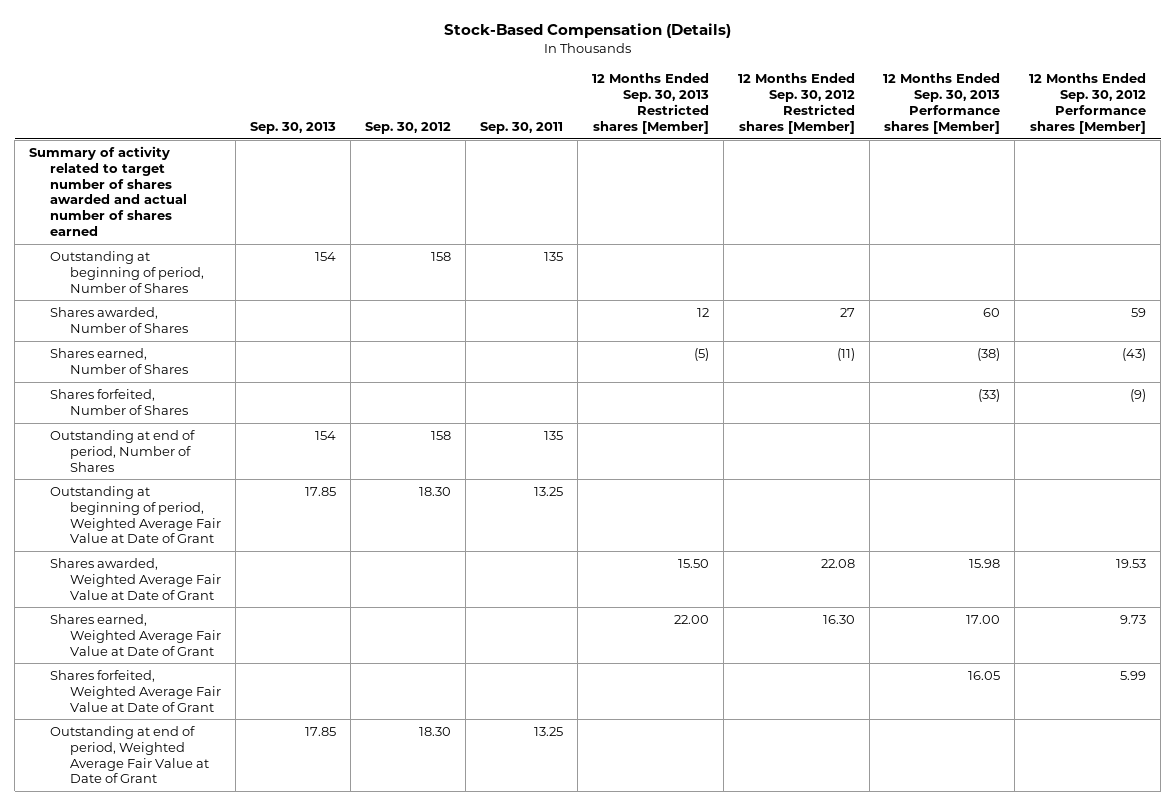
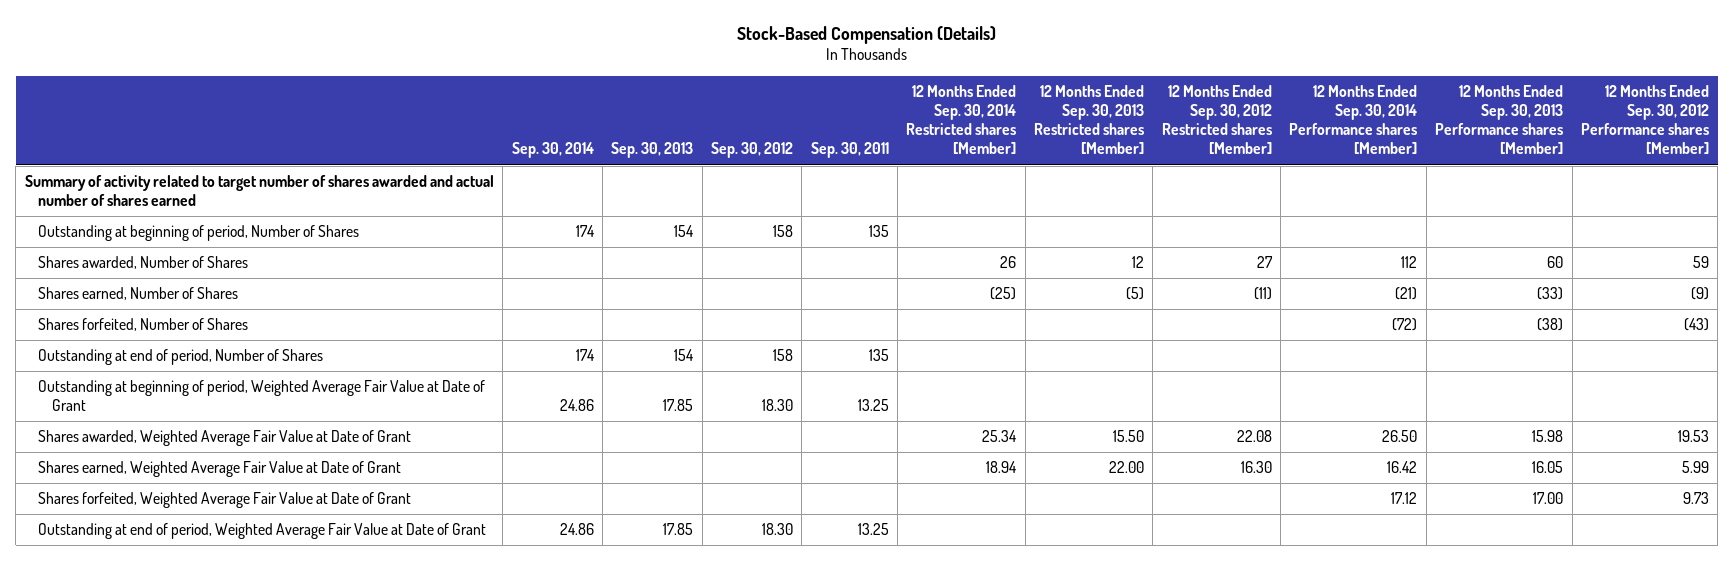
- | Sep. 30, 2013 | Sep. 30, 2012 | Sep. 30, 2011 | 12 Months Ended Sep. 30, 2013 Restricted shares [Member] | 12 Months Ended Sep. 30, 2012 Restricted shares [Member] | 12 Months Ended Sep. 30, 2013 Performance shares [Member] | 12 Months Ended Sep. 30, 2012 Performance shares [Member]
+ | Sep. 30, 2014 | Sep. 30, 2013 | Sep. 30, 2012 | Sep. 30, 2011 | 12 Months Ended Sep. 30, 2014 Restricted shares [Member] | 12 Months Ended Sep. 30, 2013 Restricted shares [Member] | 12 Months Ended Sep. 30, 2012 Restricted shares [Member] | 12 Months Ended Sep. 30, 2014 Performance shares [Member] | 12 Months Ended Sep. 30, 2013 Performance shares [Member] | 12 Months Ended Sep. 30, 2012 Performance shares [Member]
- Shares earned, Number of Shares | | | | (5) | (11) | (38) | (43)
- Shares forfeited, Number of Shares | | | | | | (33) | (9)
+ Shares earned, Number of Shares | | | | | (25) | (5) | (11) | (21) | (33) | (9)
+ Shares forfeited, Number of Shares | | | | | | | | (72) | (38) | (43)
- Shares earned, Weighted Average Fair Value at Date of Grant | | | | 22.00 | 16.30 | 17.00 | 9.73
- Shares forfeited, Weighted Average Fair Value at Date of Grant | | | | | | 16.05 | 5.99
+ Shares earned, Weighted Average Fair Value at Date of Grant | | | | | 18.94 | 22.00 | 16.30 | 16.42 | 16.05 | 5.99
+ Shares forfeited, Weighted Average Fair Value at Date of Grant | | | | | | | | 17.12 | 17.00 | 9.73

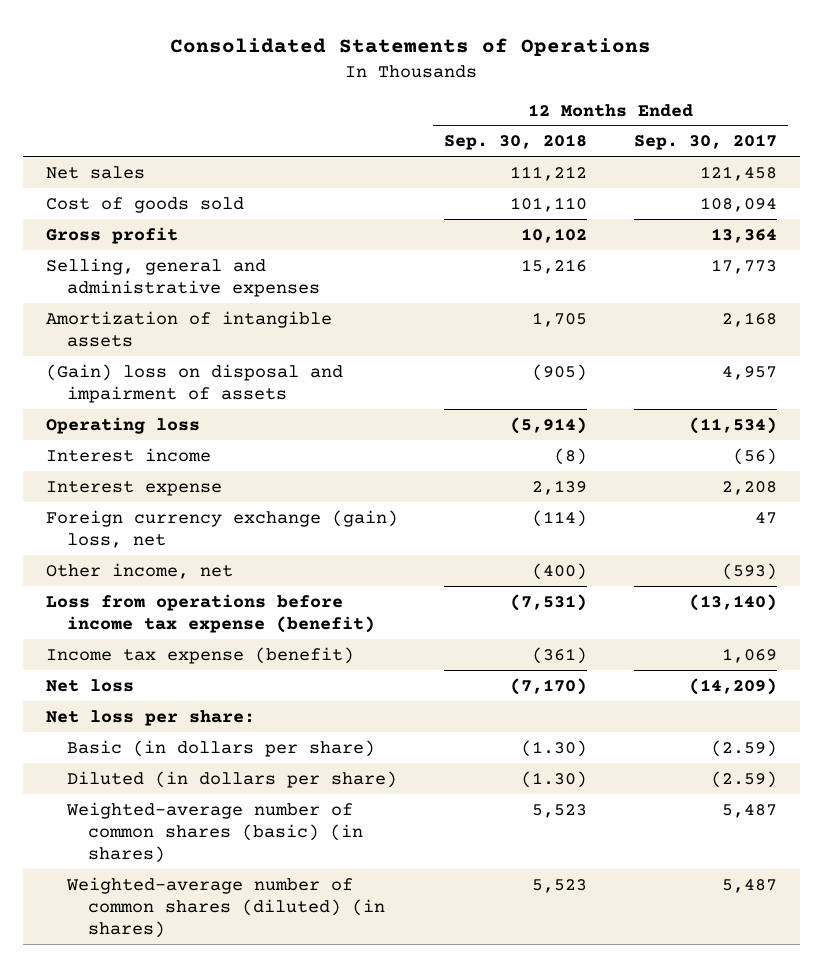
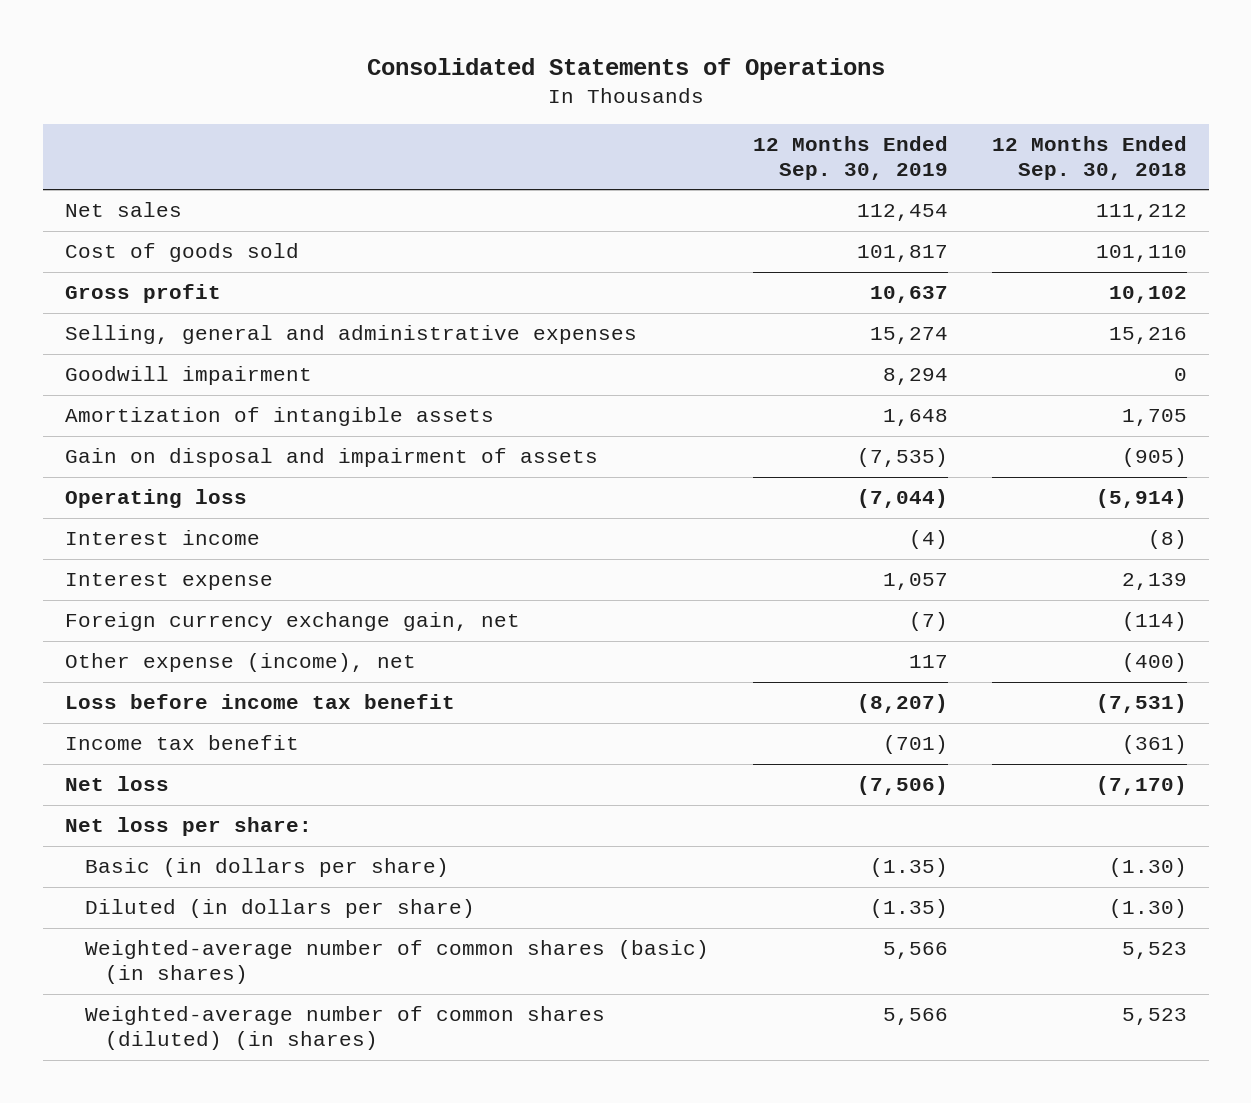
- | 12 Months Ended Sep. 30, 2018 | 12 Months Ended Sep. 30, 2017
+ | 12 Months Ended Sep. 30, 2019 | 12 Months Ended Sep. 30, 2018
+ Goodwill impairment | 8,294 | 0
- (Gain) loss on disposal and impairment of assets | (905) | 4,957
+ Gain on disposal and impairment of assets | (7,535) | (905)
- Foreign currency exchange (gain) loss, net | (114) | 47
- Other income, net | (400) | (593)
- Loss from operations before income tax expense (benefit) | (7,531) | (13,140)
- Income tax expense (benefit) | (361) | 1,069
+ Foreign currency exchange gain, net | (7) | (114)
+ Other expense (income), net | 117 | (400)
+ Loss before income tax benefit | (8,207) | (7,531)
+ Income tax benefit | (701) | (361)

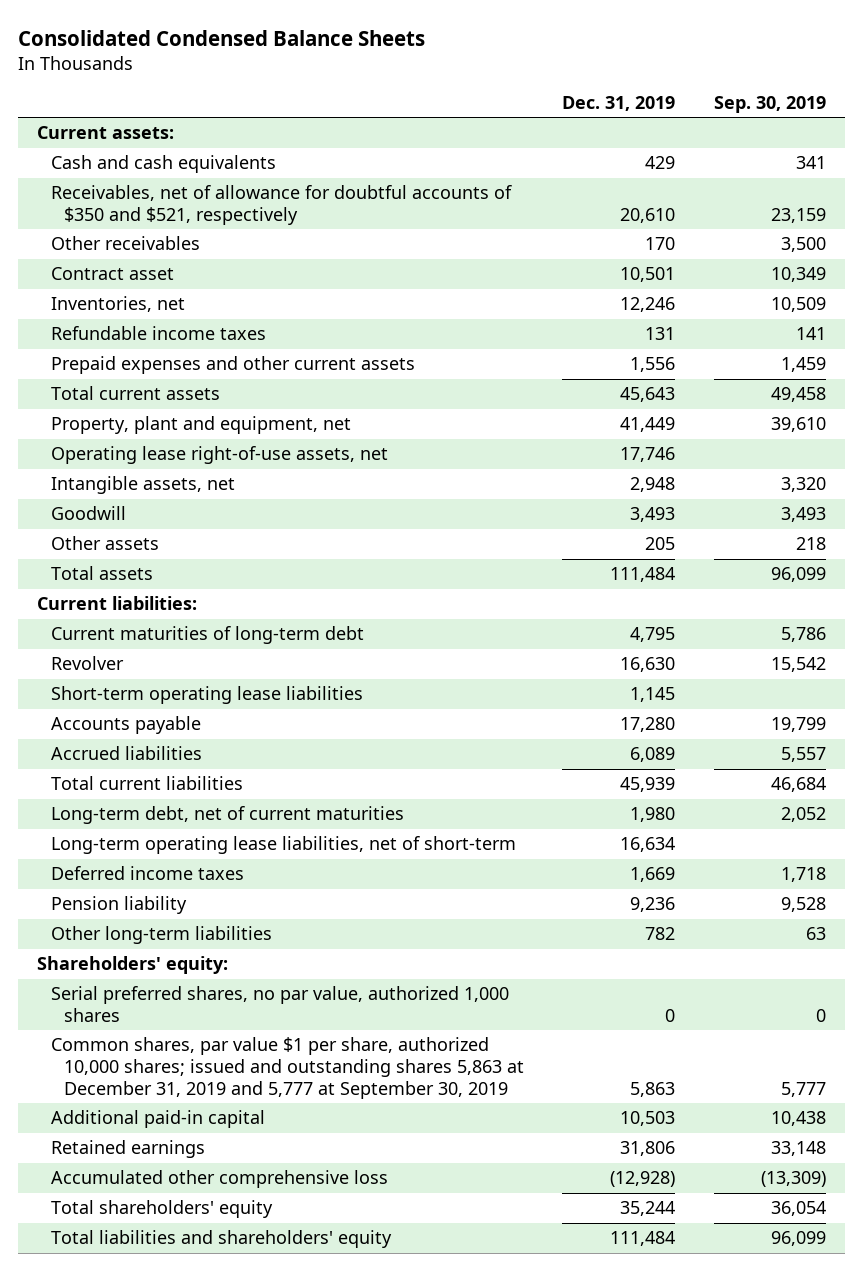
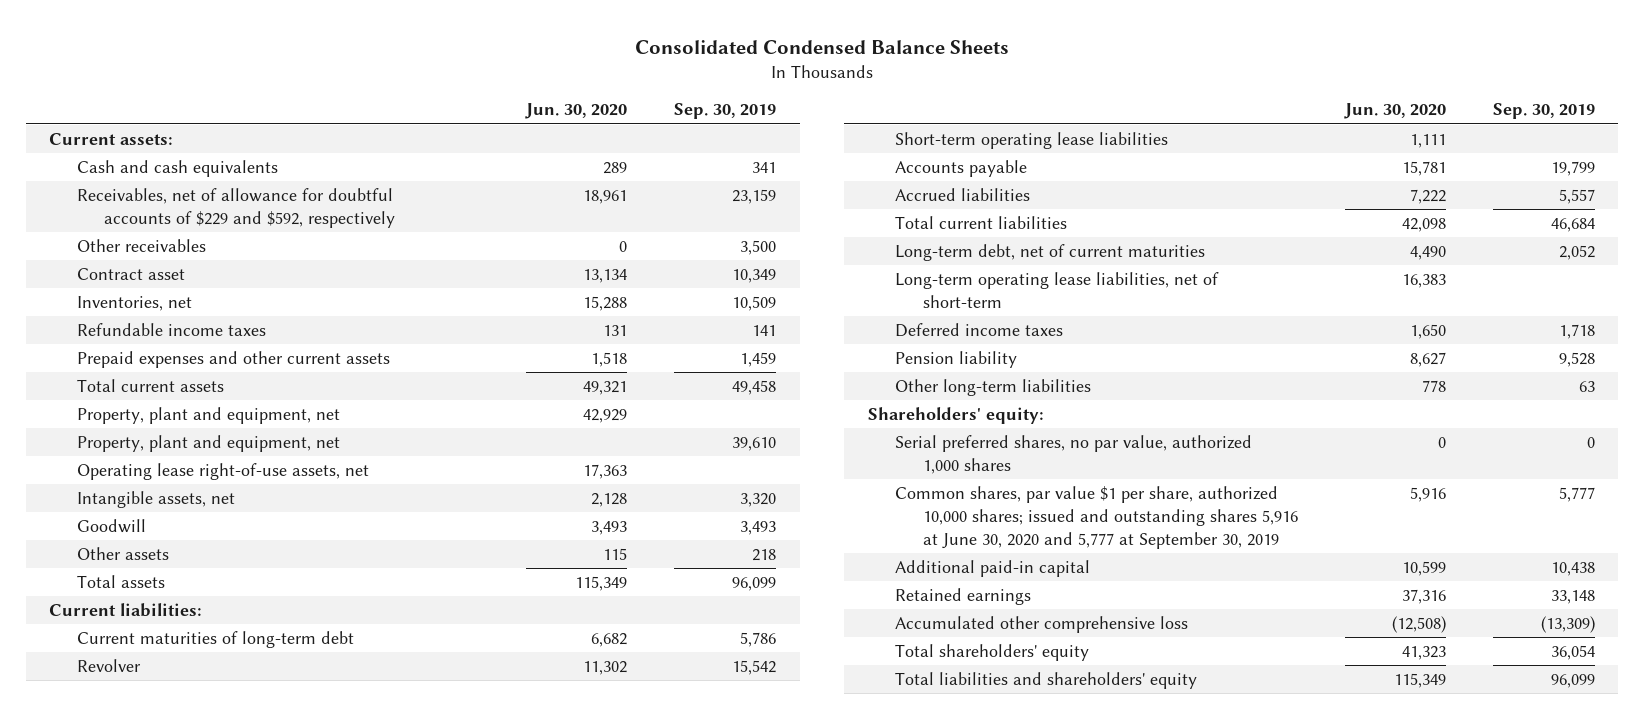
- | Dec. 31, 2019 | Sep. 30, 2019
+ | Jun. 30, 2020 | Sep. 30, 2019
- Receivables, net of allowance for doubtful accounts of $350 and $521, respectively | 20,610 | 23,159
+ Receivables, net of allowance for doubtful accounts of $229 and $592, respectively | 18,961 | 23,159
+ Property, plant and equipment, net | 42,929 |
- Common shares, par value $1 per share, authorized 10,000 shares; issued and outstanding shares 5,863 at December 31, 2019 and 5,777 at September 30, 2019 | 5,863 | 5,777
+ Common shares, par value $1 per share, authorized 10,000 shares; issued and outstanding shares 5,916 at June 30, 2020 and 5,777 at September 30, 2019 | 5,916 | 5,777

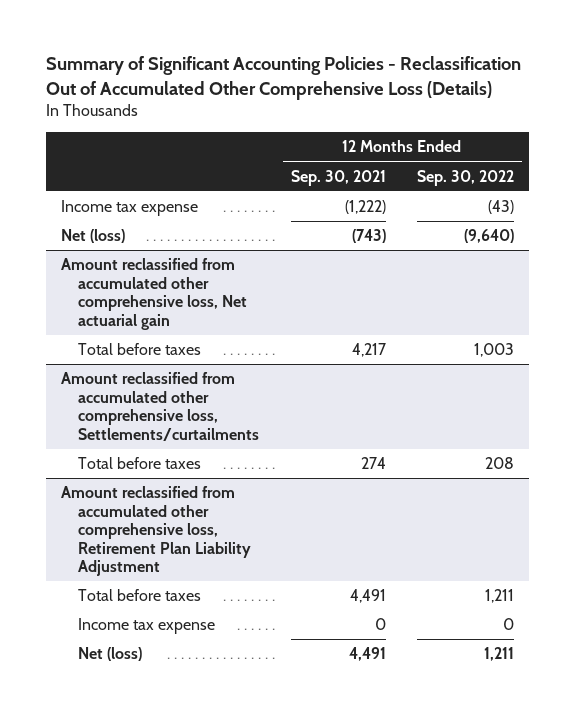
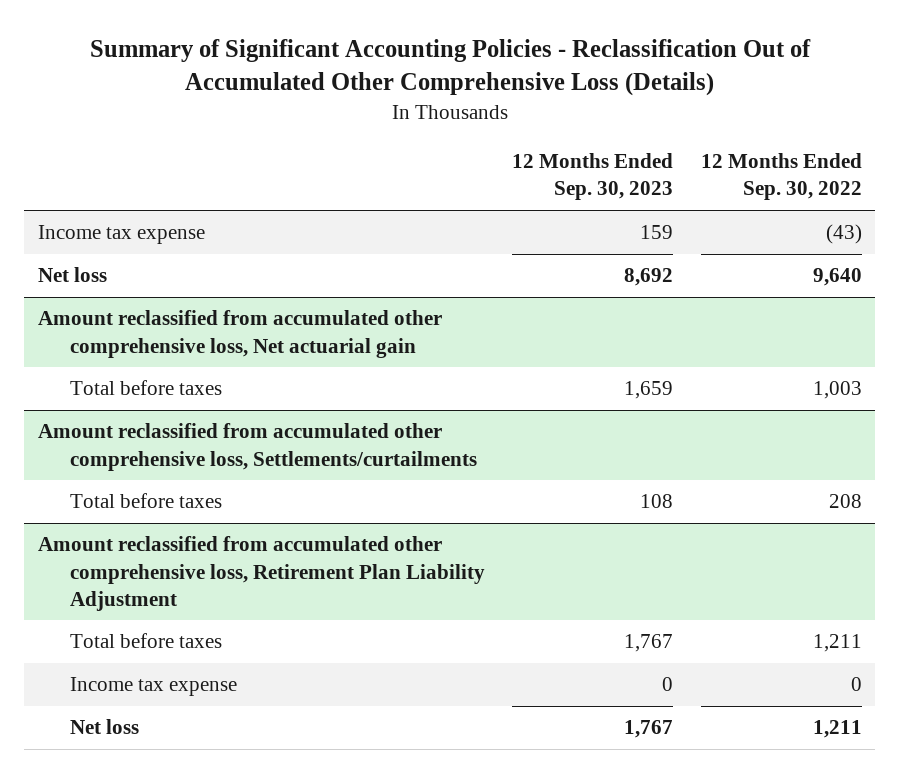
- | 12 Months Ended Sep. 30, 2021 | 12 Months Ended Sep. 30, 2022
+ | 12 Months Ended Sep. 30, 2023 | 12 Months Ended Sep. 30, 2022
- Net (loss) | (743) | (9,640)
+ Net loss | 8,692 | 9,640
@ Amount reclassified from accumulated other comprehensive loss, Retirement Plan Liability Adjustment
- Net (loss) | 4,491 | 1,211
+ Net loss | 1,767 | 1,211

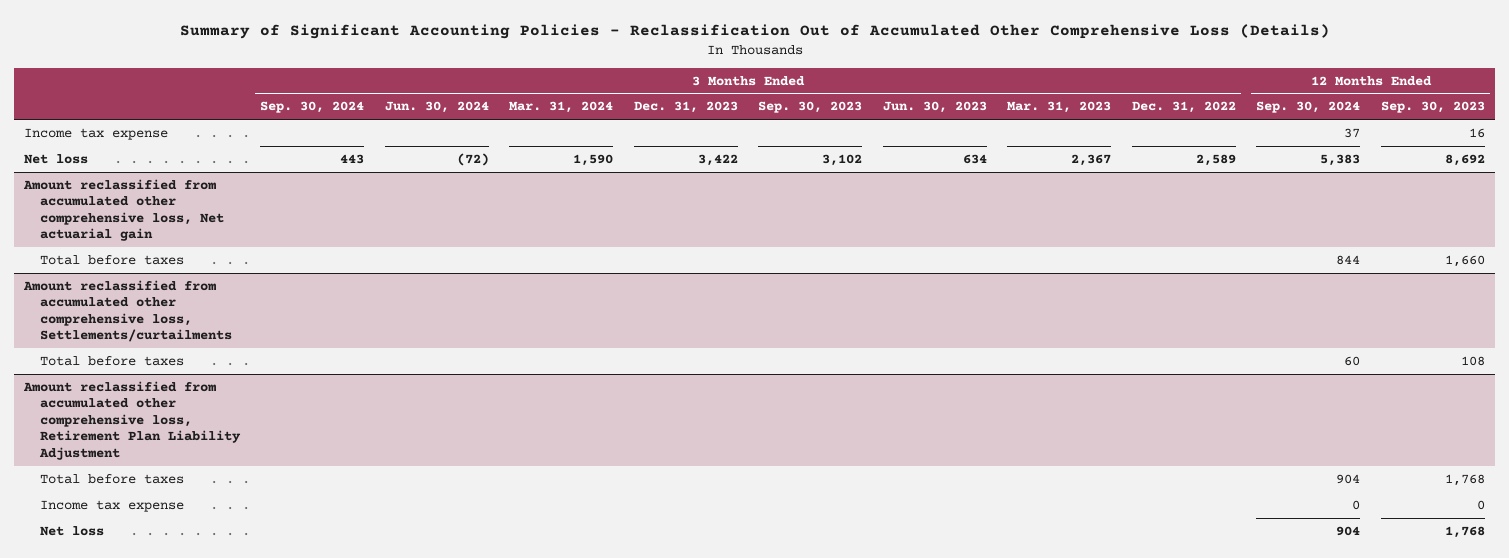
- | 12 Months Ended Sep. 30, 2023 | 12 Months Ended Sep. 30, 2022
+ | 3 Months Ended Sep. 30, 2024 | 3 Months Ended Jun. 30, 2024 | 3 Months Ended Mar. 31, 2024 | 3 Months Ended Dec. 31, 2023 | 3 Months Ended Sep. 30, 2023 | 3 Months Ended Jun. 30, 2023 | 3 Months Ended Mar. 31, 2023 | 3 Months Ended Dec. 31, 2022 | 12 Months Ended Sep. 30, 2024 | 12 Months Ended Sep. 30, 2023
- Income tax expense | 159 | (43)
+ Income tax expense | | | | | | | | | 37 | 16
@ Amount reclassified from accumulated other comprehensive loss, Net actuarial gain
- Total before taxes | 1,659 | 1,003
+ Total before taxes | | | | | | | | | 844 | 1,660
@ Amount reclassified from accumulated other comprehensive loss, Retirement Plan Liability Adjustment
- Total before taxes | 1,767 | 1,211
+ Total before taxes | | | | | | | | | 904 | 1,768
- Net loss | 1,767 | 1,211
+ Net loss | | | | | | | | | 904 | 1,768

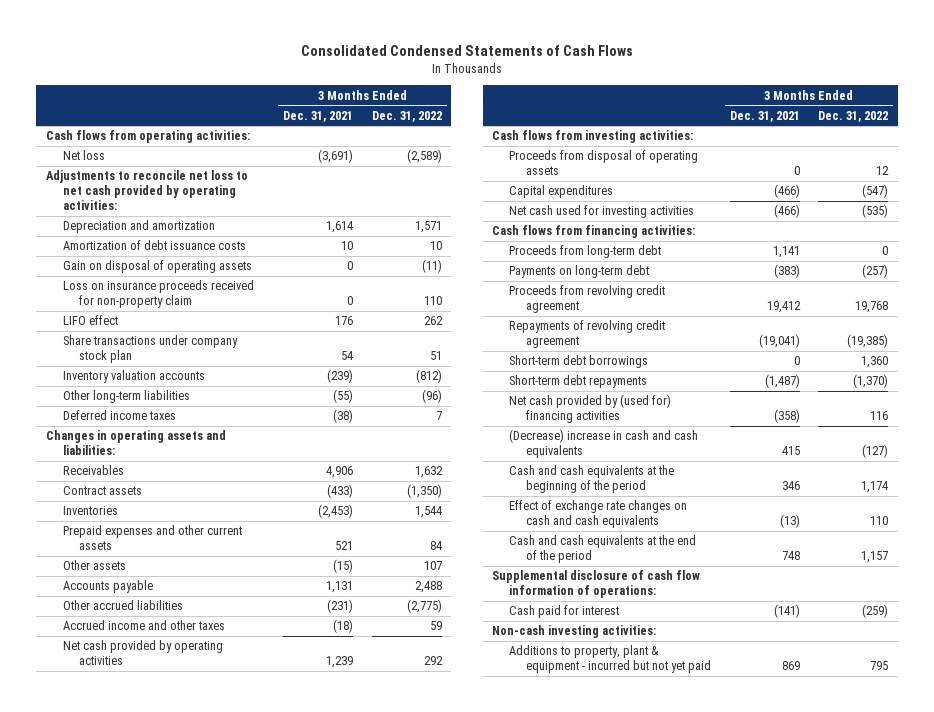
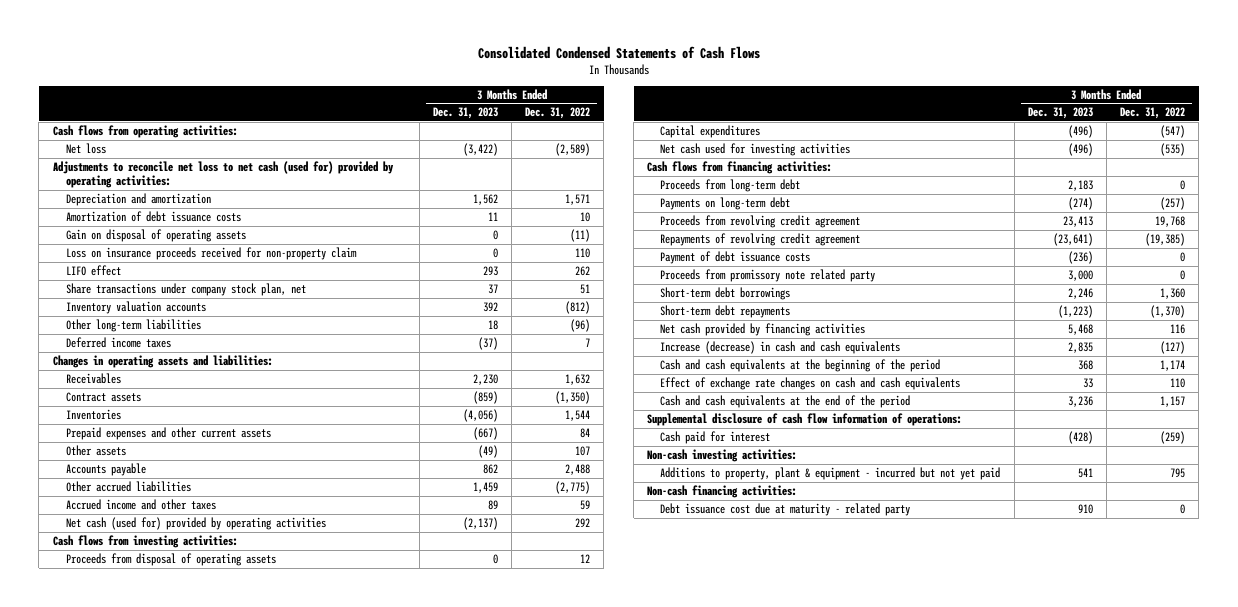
- | 3 Months Ended Dec. 31, 2021 | 3 Months Ended Dec. 31, 2022
+ | 3 Months Ended Dec. 31, 2023 | 3 Months Ended Dec. 31, 2022
- Adjustments to reconcile net loss to net cash provided by operating activities:
+ Adjustments to reconcile net loss to net cash (used for) provided by operating activities:
- Share transactions under company stock plan | 54 | 51
+ Share transactions under company stock plan, net | 37 | 51
- Net cash provided by operating activities | 1,239 | 292
+ Net cash (used for) provided by operating activities | (2,137) | 292
+ Payment of debt issuance costs | (236) | 0
+ Proceeds from promissory note related party | 3,000 | 0
- Net cash provided by (used for) financing activities | (358) | 116
- (Decrease) increase in cash and cash equivalents | 415 | (127)
+ Net cash provided by financing activities | 5,468 | 116
+ Increase (decrease) in cash and cash equivalents | 2,835 | (127)
+ Non-cash financing activities:
+ Debt issuance cost due at maturity - related party | 910 | 0

